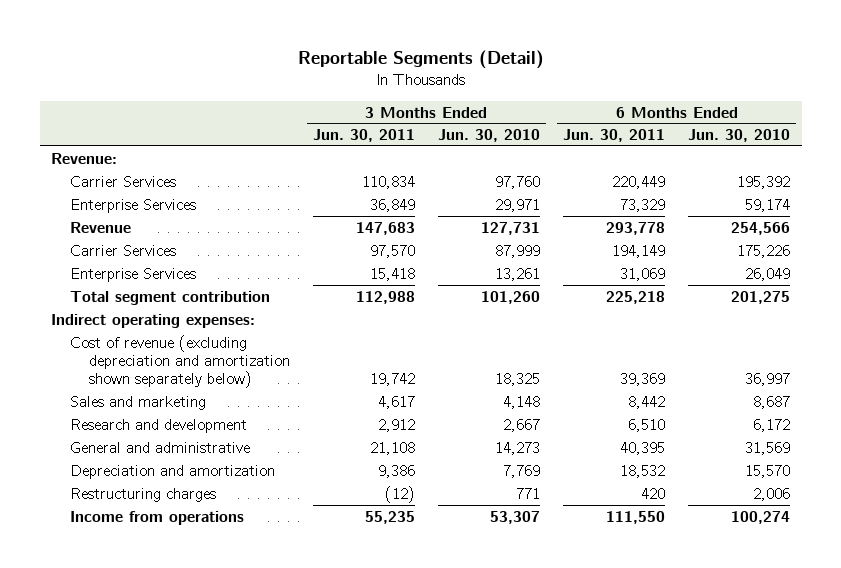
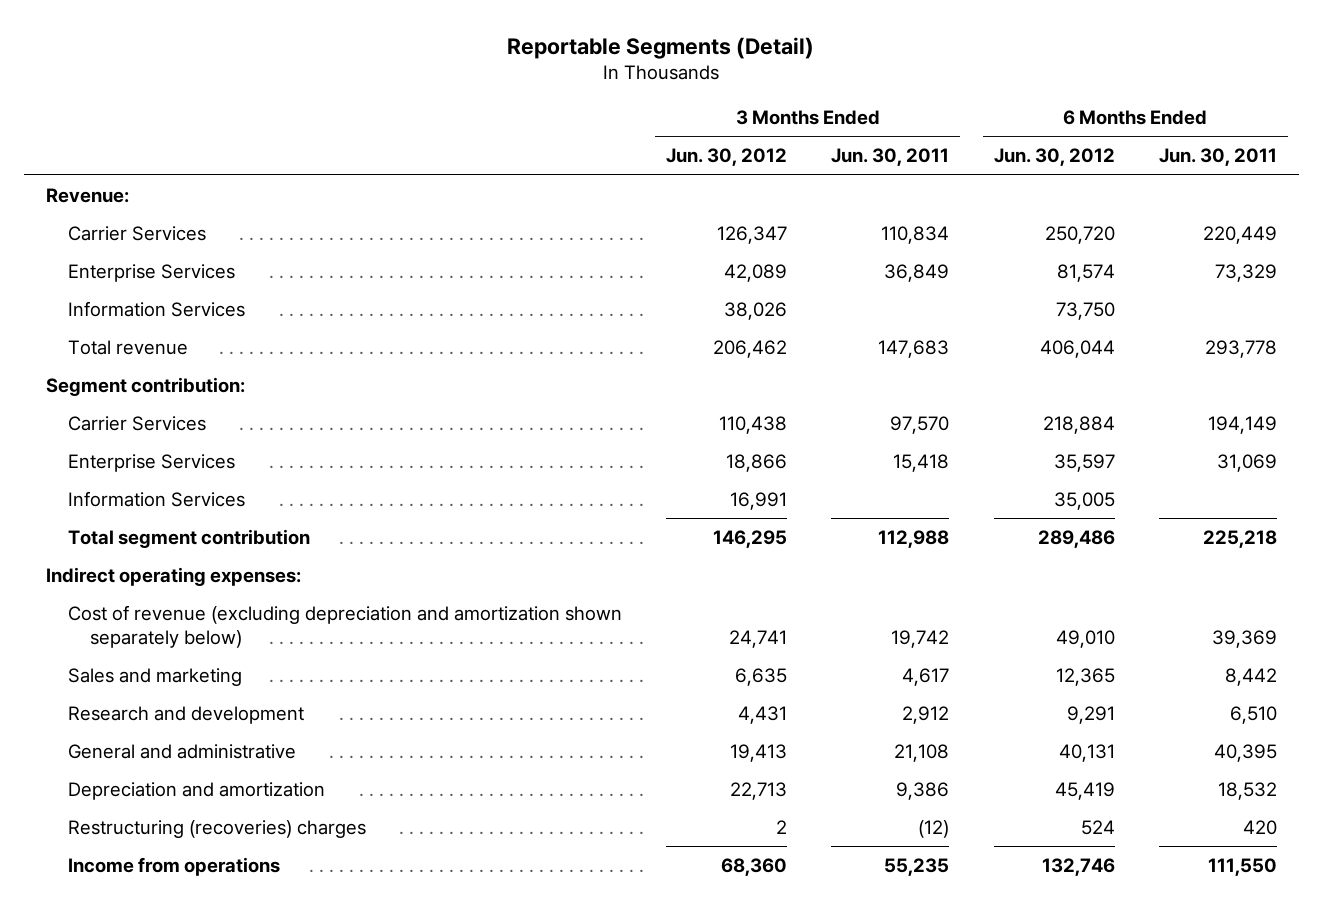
- | 3 Months Ended Jun. 30, 2011 | 3 Months Ended Jun. 30, 2010 | 6 Months Ended Jun. 30, 2011 | 6 Months Ended Jun. 30, 2010
+ | 3 Months Ended Jun. 30, 2012 | 3 Months Ended Jun. 30, 2011 | 6 Months Ended Jun. 30, 2012 | 6 Months Ended Jun. 30, 2011
- Revenue | 147,683 | 127,731 | 293,778 | 254,566
+ Information Services | 38,026 | | 73,750 |
+ Total revenue | 206,462 | 147,683 | 406,044 | 293,778
+ Segment contribution:
+ Information Services | 16,991 | | 35,005 |
- Restructuring charges | (12) | 771 | 420 | 2,006
+ Restructuring (recoveries) charges | 2 | (12) | 524 | 420

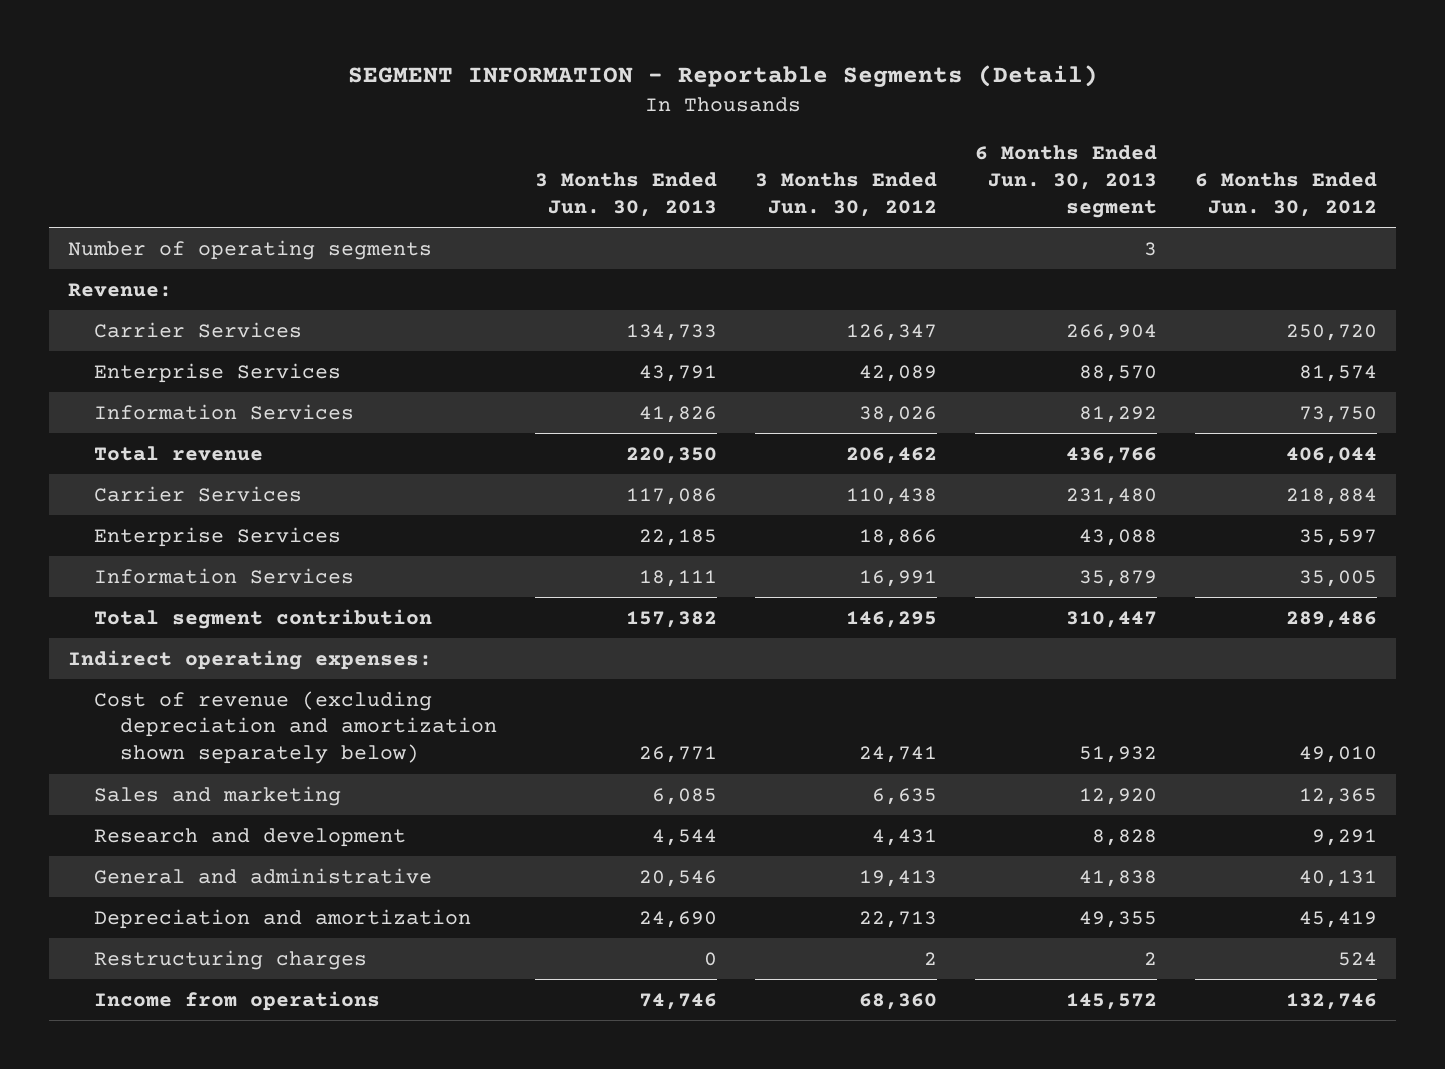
- Reportable Segments (Detail)
+ SEGMENT INFORMATION - Reportable Segments (Detail)
- | 3 Months Ended Jun. 30, 2012 | 3 Months Ended Jun. 30, 2011 | 6 Months Ended Jun. 30, 2012 | 6 Months Ended Jun. 30, 2011
+ | 3 Months Ended Jun. 30, 2013 | 3 Months Ended Jun. 30, 2012 | 6 Months Ended Jun. 30, 2013 segment | 6 Months Ended Jun. 30, 2012
+ Number of operating segments | | | 3 |
- Segment contribution:
- Restructuring (recoveries) charges | 2 | (12) | 524 | 420
+ Restructuring charges | 0 | 2 | 2 | 524

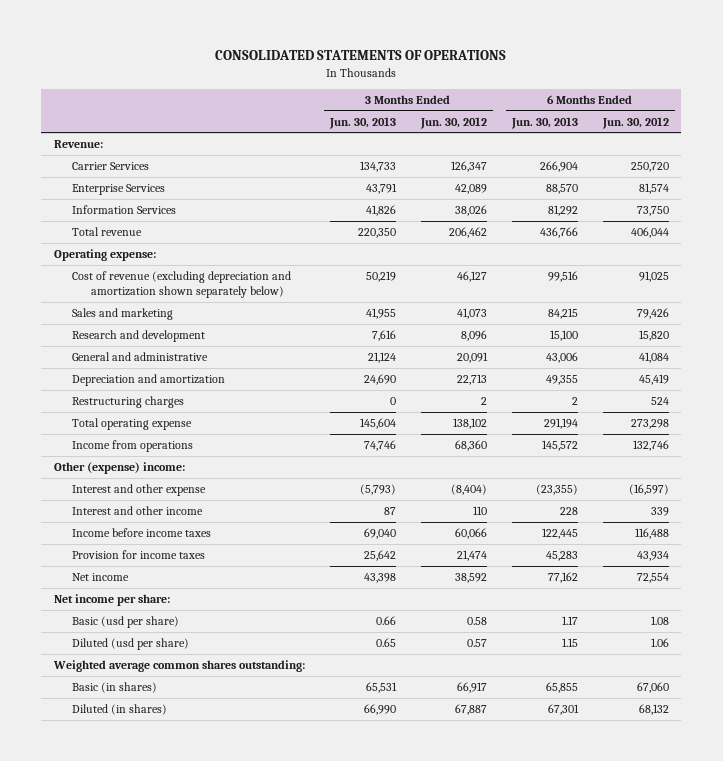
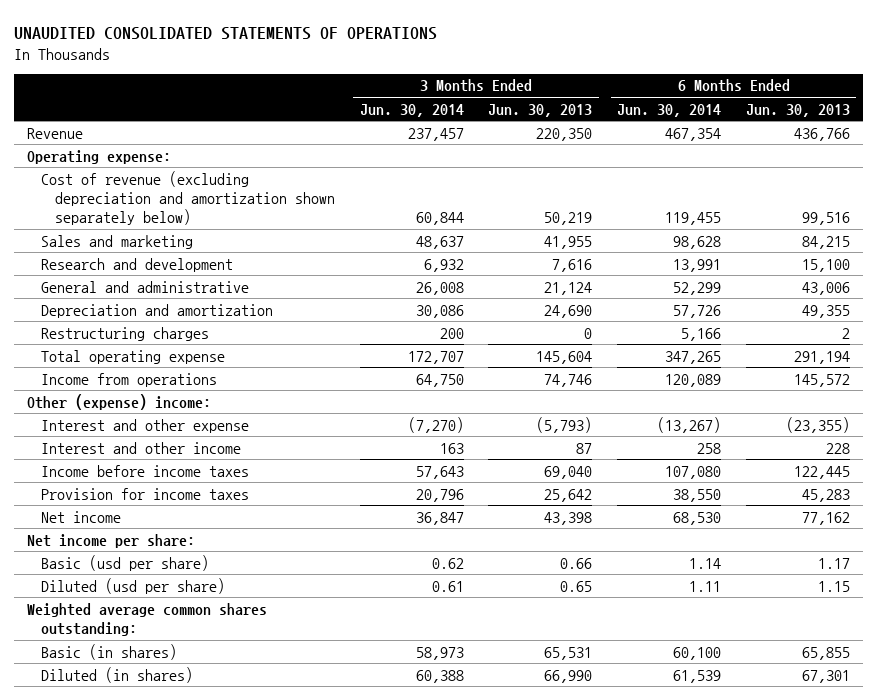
- CONSOLIDATED STATEMENTS OF OPERATIONS
+ UNAUDITED CONSOLIDATED STATEMENTS OF OPERATIONS
- | 3 Months Ended Jun. 30, 2013 | 3 Months Ended Jun. 30, 2012 | 6 Months Ended Jun. 30, 2013 | 6 Months Ended Jun. 30, 2012
+ | 3 Months Ended Jun. 30, 2014 | 3 Months Ended Jun. 30, 2013 | 6 Months Ended Jun. 30, 2014 | 6 Months Ended Jun. 30, 2013
- Revenue:
- Carrier Services | 134,733 | 126,347 | 266,904 | 250,720
- Enterprise Services | 43,791 | 42,089 | 88,570 | 81,574
- Information Services | 41,826 | 38,026 | 81,292 | 73,750
- Total revenue | 220,350 | 206,462 | 436,766 | 406,044
+ Revenue | 237,457 | 220,350 | 467,354 | 436,766

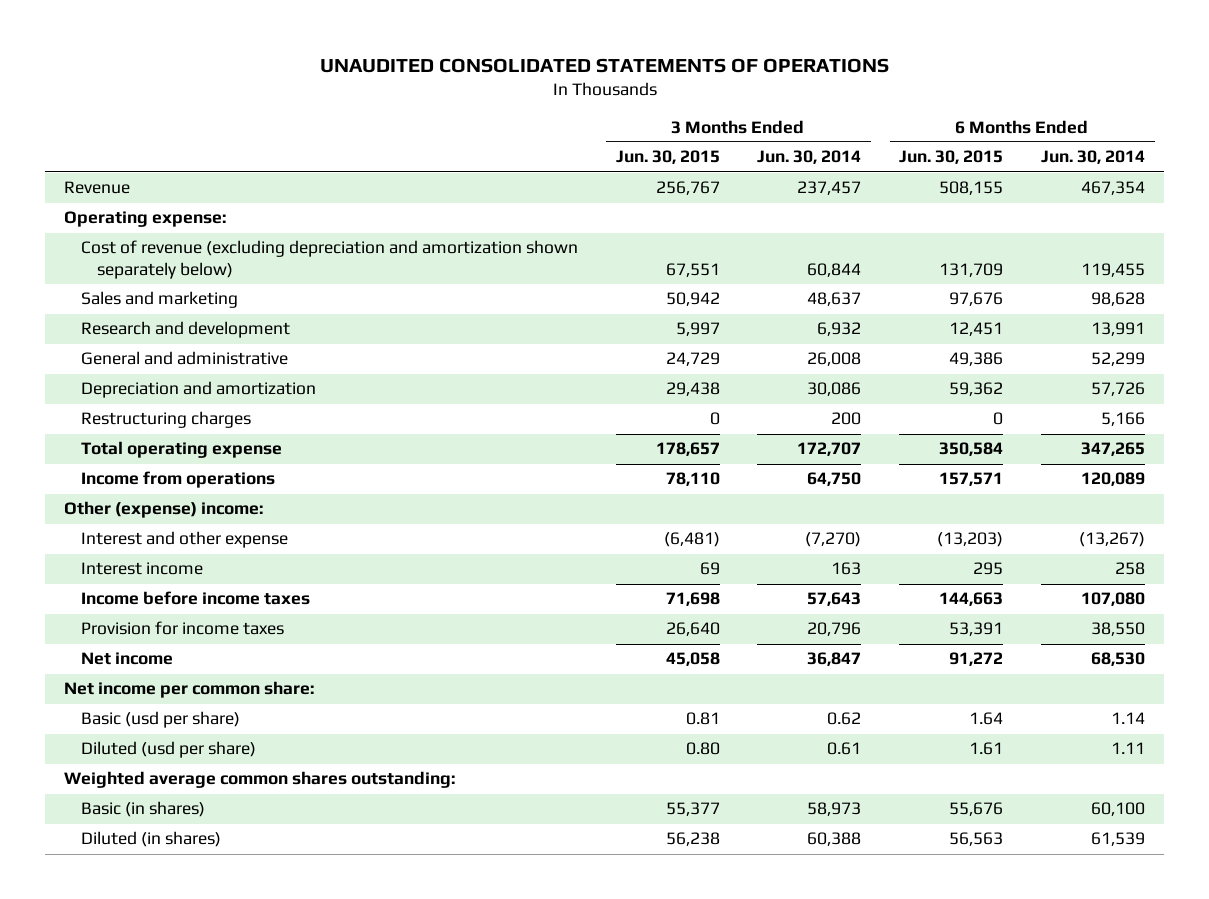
- | 3 Months Ended Jun. 30, 2014 | 3 Months Ended Jun. 30, 2013 | 6 Months Ended Jun. 30, 2014 | 6 Months Ended Jun. 30, 2013
+ | 3 Months Ended Jun. 30, 2015 | 3 Months Ended Jun. 30, 2014 | 6 Months Ended Jun. 30, 2015 | 6 Months Ended Jun. 30, 2014
- Interest and other income | 163 | 87 | 258 | 228
+ Interest income | 69 | 163 | 295 | 258
- Net income per share:
+ Net income per common share:

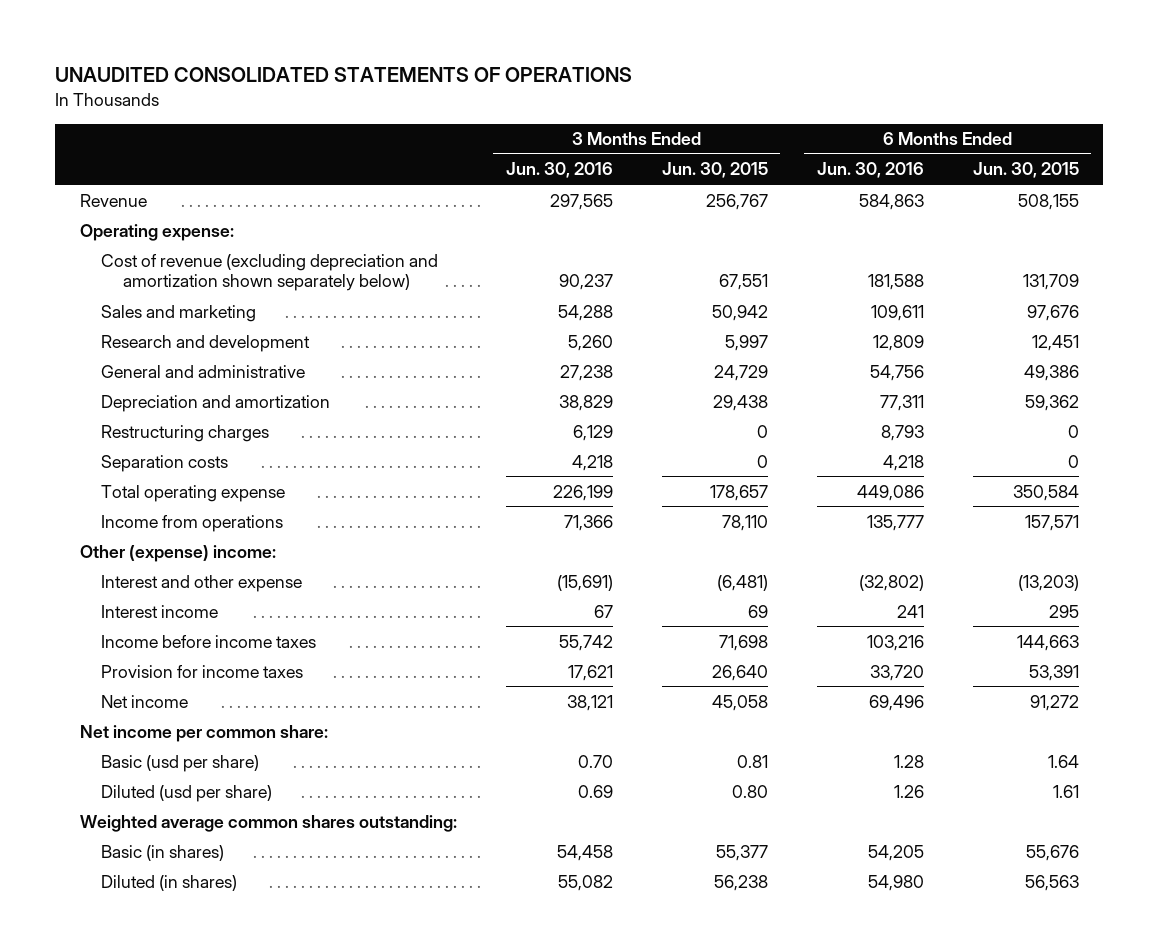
- | 3 Months Ended Jun. 30, 2015 | 3 Months Ended Jun. 30, 2014 | 6 Months Ended Jun. 30, 2015 | 6 Months Ended Jun. 30, 2014
+ | 3 Months Ended Jun. 30, 2016 | 3 Months Ended Jun. 30, 2015 | 6 Months Ended Jun. 30, 2016 | 6 Months Ended Jun. 30, 2015
+ Separation costs | 4,218 | 0 | 4,218 | 0

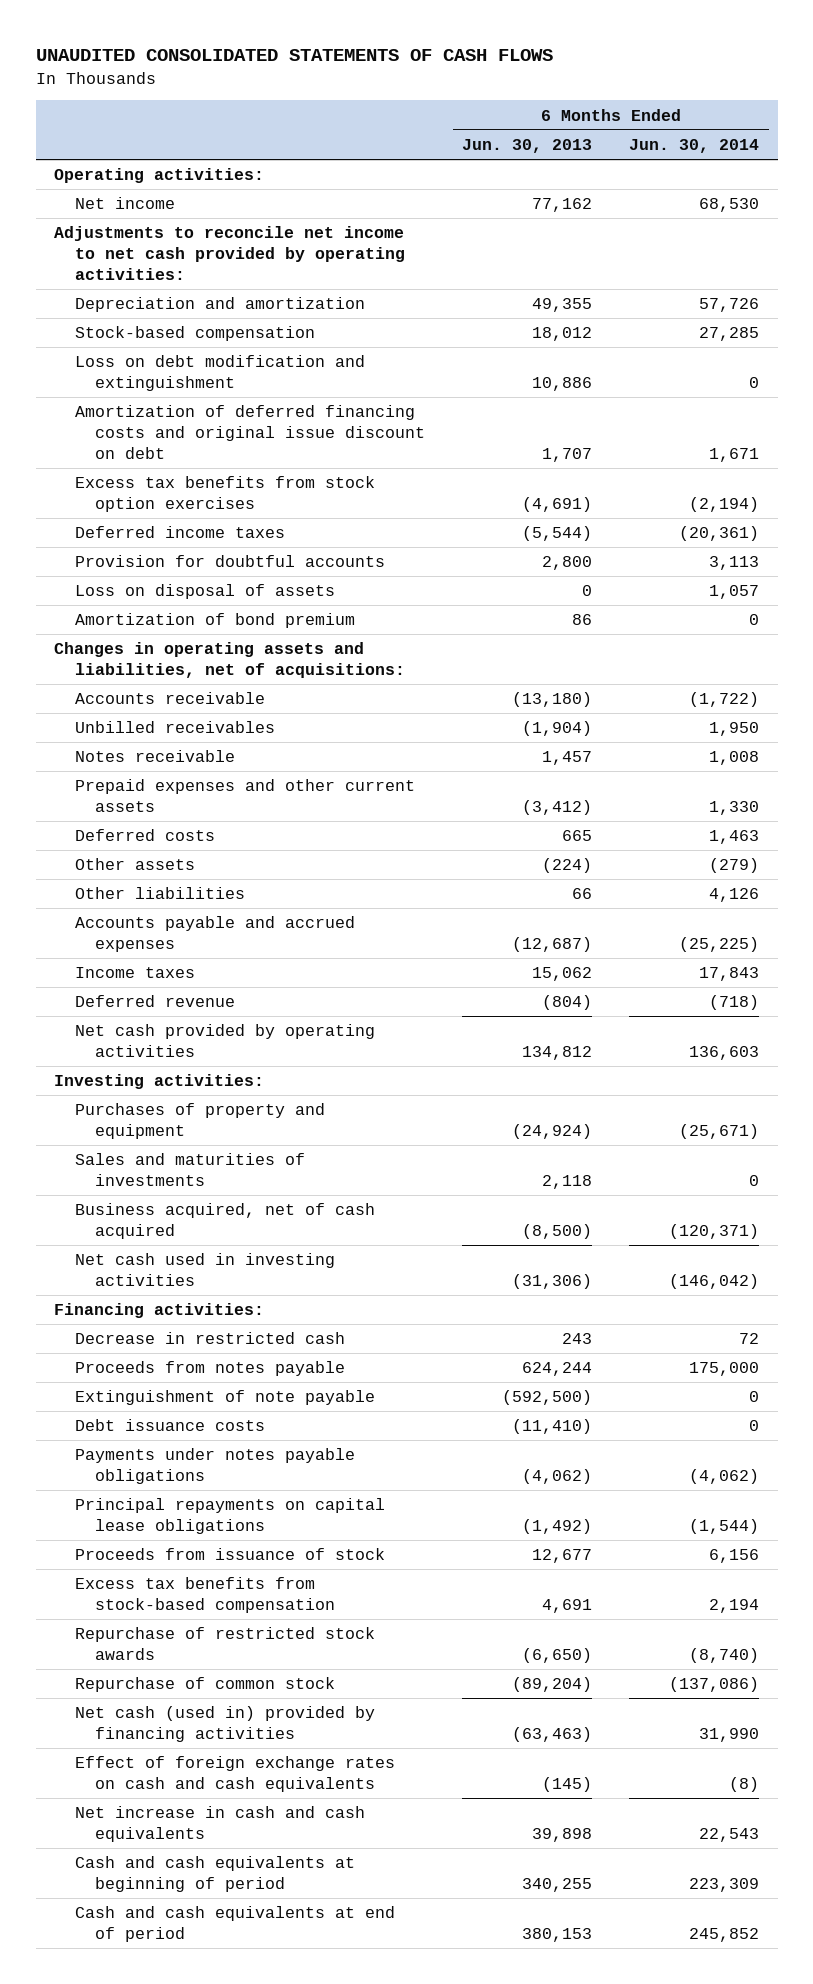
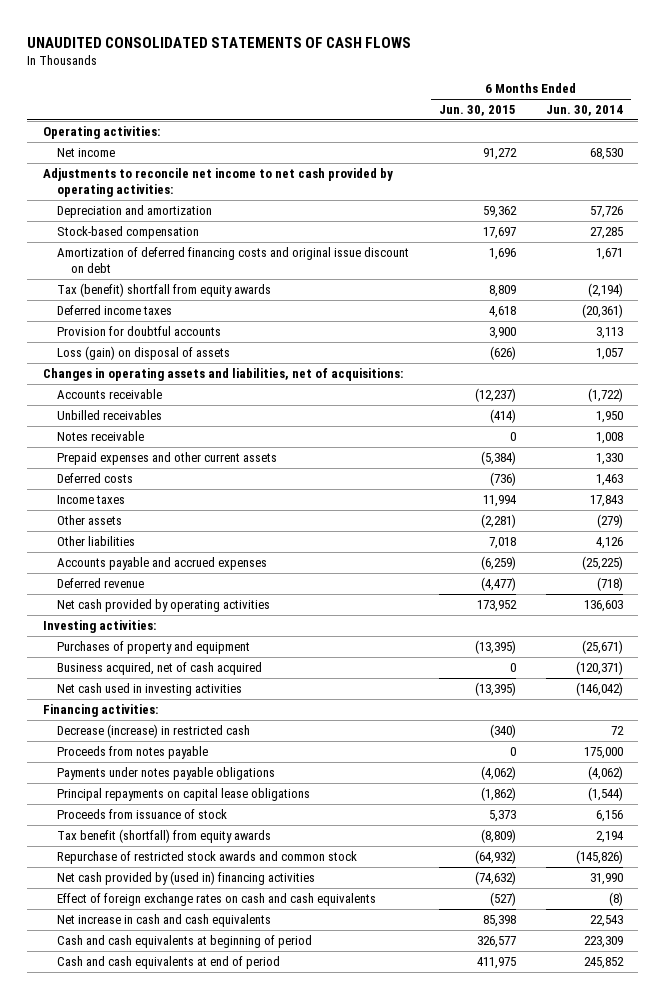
- | 6 Months Ended Jun. 30, 2013 | 6 Months Ended Jun. 30, 2014
+ | 6 Months Ended Jun. 30, 2015 | 6 Months Ended Jun. 30, 2014
- Loss on debt modification and extinguishment | 10,886 | 0
- Excess tax benefits from stock option exercises | (4,691) | (2,194)
+ Tax (benefit) shortfall from equity awards | 8,809 | (2,194)
- Loss on disposal of assets | 0 | 1,057
- Amortization of bond premium | 86 | 0
+ Loss (gain) on disposal of assets | (626) | 1,057
moved up: Income taxes | 11,994 | 17,843
- Sales and maturities of investments | 2,118 | 0
- Decrease in restricted cash | 243 | 72
+ Decrease (increase) in restricted cash | (340) | 72
- Extinguishment of note payable | (592,500) | 0
- Debt issuance costs | (11,410) | 0
- Excess tax benefits from stock-based compensation | 4,691 | 2,194
- Repurchase of restricted stock awards | (6,650) | (8,740)
- Repurchase of common stock | (89,204) | (137,086)
- Net cash (used in) provided by financing activities | (63,463) | 31,990
+ Tax benefit (shortfall) from equity awards | (8,809) | 2,194
+ Repurchase of restricted stock awards and common stock | (64,932) | (145,826)
+ Net cash provided by (used in) financing activities | (74,632) | 31,990

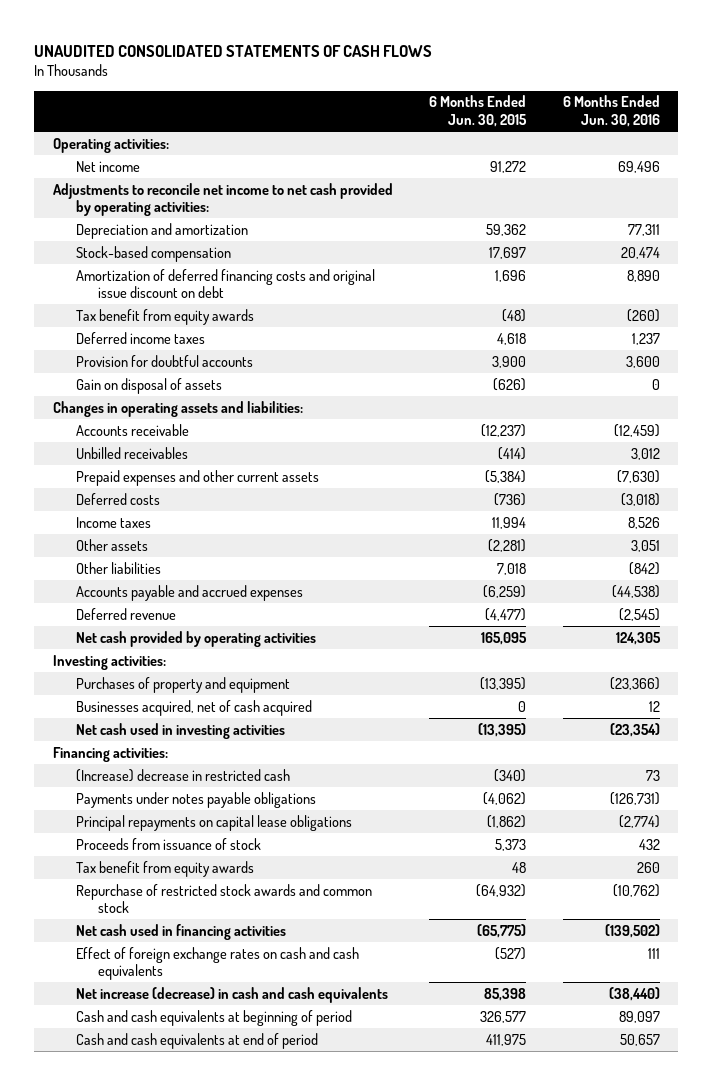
- | 6 Months Ended Jun. 30, 2015 | 6 Months Ended Jun. 30, 2014
+ | 6 Months Ended Jun. 30, 2015 | 6 Months Ended Jun. 30, 2016
- Tax (benefit) shortfall from equity awards | 8,809 | (2,194)
+ Tax benefit from equity awards | (48) | (260)
- Loss (gain) on disposal of assets | (626) | 1,057
- Changes in operating assets and liabilities, net of acquisitions:
+ Gain on disposal of assets | (626) | 0
+ Changes in operating assets and liabilities:
- Notes receivable | 0 | 1,008
- Net cash provided by operating activities | 173,952 | 136,603
+ Net cash provided by operating activities | 165,095 | 124,305
- Business acquired, net of cash acquired | 0 | (120,371)
+ Businesses acquired, net of cash acquired | 0 | 12
- Decrease (increase) in restricted cash | (340) | 72
- Proceeds from notes payable | 0 | 175,000
+ (Increase) decrease in restricted cash | (340) | 73
- Tax benefit (shortfall) from equity awards | (8,809) | 2,194
+ Tax benefit from equity awards | 48 | 260
- Net cash provided by (used in) financing activities | (74,632) | 31,990
+ Net cash used in financing activities | (65,775) | (139,502)
- Net increase in cash and cash equivalents | 85,398 | 22,543
+ Net increase (decrease) in cash and cash equivalents | 85,398 | (38,440)

